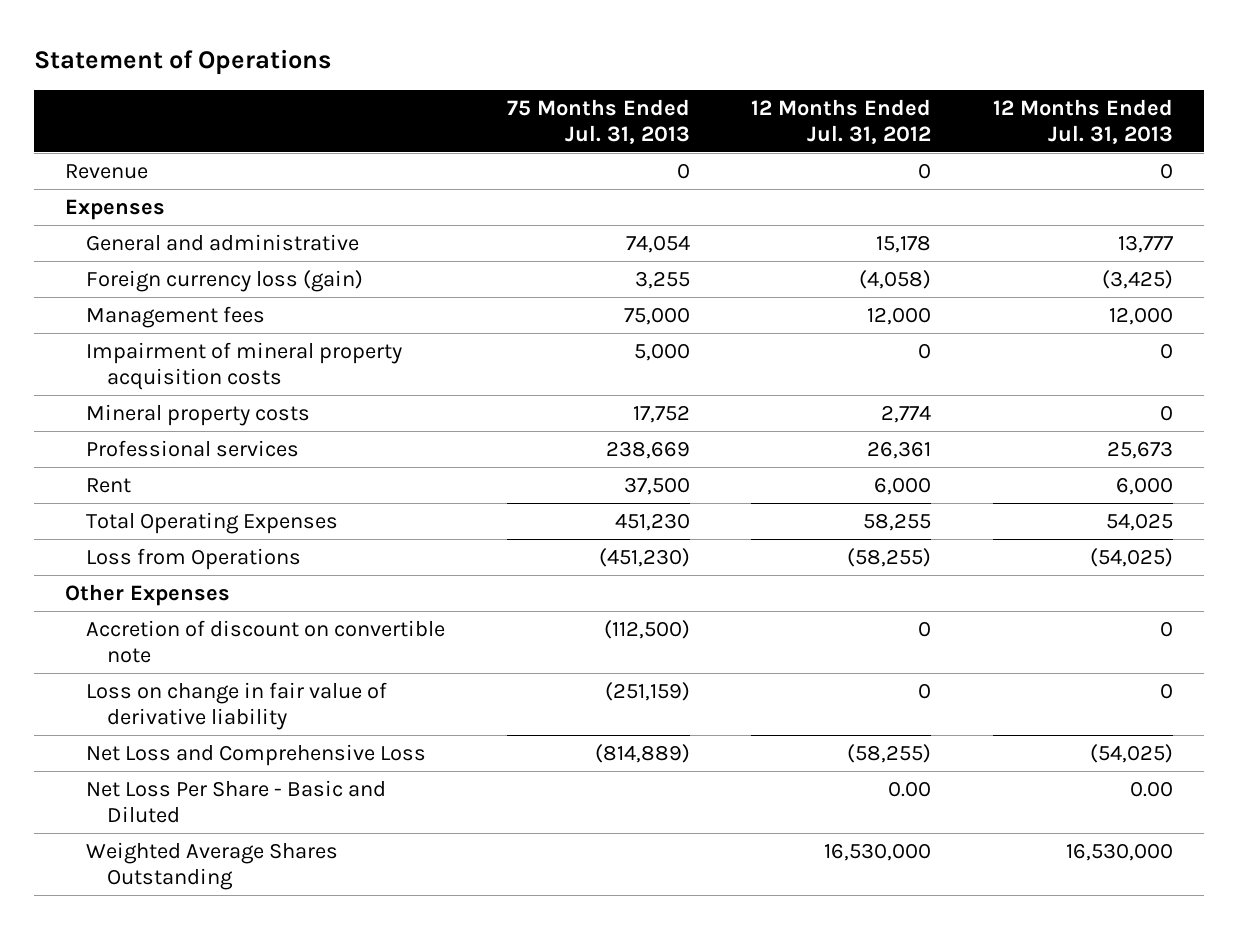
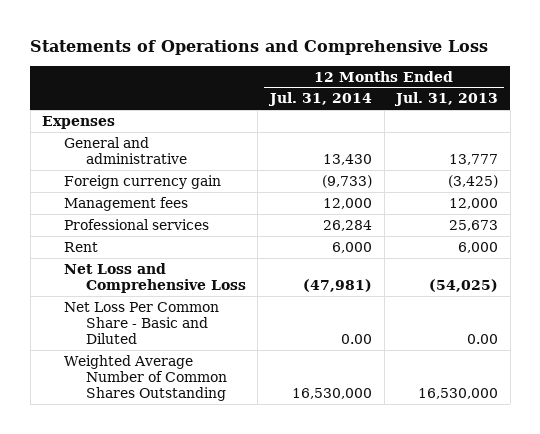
- Statement of Operations
+ Statements of Operations and Comprehensive Loss
- | 75 Months Ended Jul. 31, 2013 | 12 Months Ended Jul. 31, 2012 | 12 Months Ended Jul. 31, 2013
+ | 12 Months Ended Jul. 31, 2014 | 12 Months Ended Jul. 31, 2013
- Revenue | 0 | 0 | 0
- Foreign currency loss (gain) | 3,255 | (4,058) | (3,425)
+ Foreign currency gain | (9,733) | (3,425)
- Impairment of mineral property acquisition costs | 5,000 | 0 | 0
- Mineral property costs | 17,752 | 2,774 | 0
- Total Operating Expenses | 451,230 | 58,255 | 54,025
- Loss from Operations | (451,230) | (58,255) | (54,025)
- Other Expenses
- Accretion of discount on convertible note | (112,500) | 0 | 0
- Loss on change in fair value of derivative liability | (251,159) | 0 | 0
- Net Loss Per Share - Basic and Diluted | | 0.00 | 0.00
- Weighted Average Shares Outstanding | | 16,530,000 | 16,530,000
+ Net Loss Per Common Share - Basic and Diluted | 0.00 | 0.00
+ Weighted Average Number of Common Shares Outstanding | 16,530,000 | 16,530,000

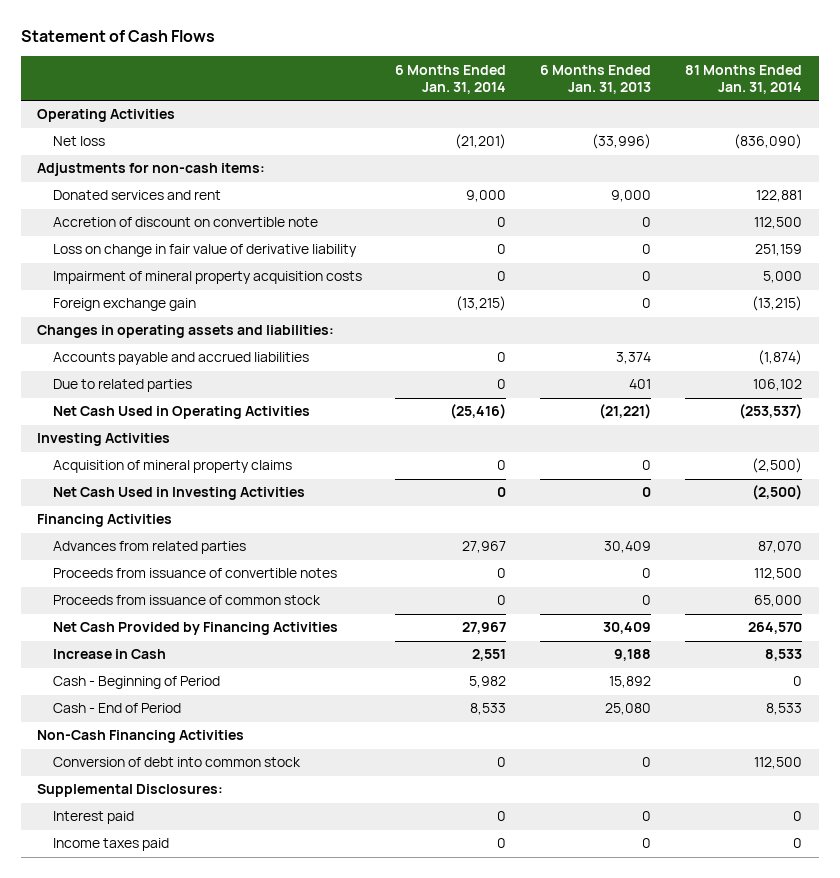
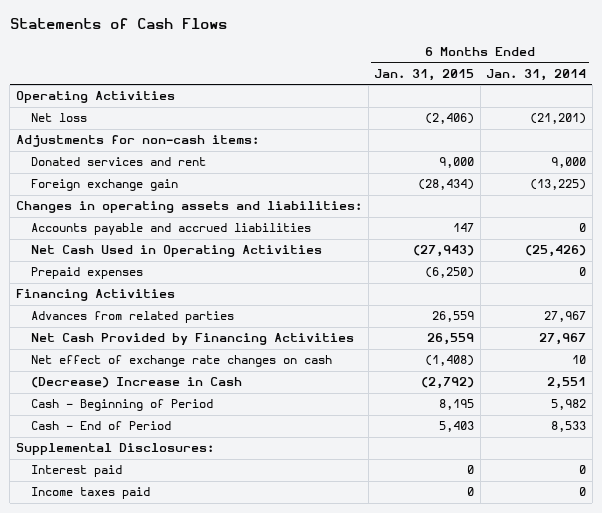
- Statement of Cash Flows
+ Statements of Cash Flows
- | 6 Months Ended Jan. 31, 2014 | 6 Months Ended Jan. 31, 2013 | 81 Months Ended Jan. 31, 2014
+ | 6 Months Ended Jan. 31, 2015 | 6 Months Ended Jan. 31, 2014
- Accretion of discount on convertible note | 0 | 0 | 112,500
- Loss on change in fair value of derivative liability | 0 | 0 | 251,159
- Impairment of mineral property acquisition costs | 0 | 0 | 5,000
- Foreign exchange gain | (13,215) | 0 | (13,215)
+ Foreign exchange gain | (28,434) | (13,225)
- Due to related parties | 0 | 401 | 106,102
- Net Cash Used in Operating Activities | (25,416) | (21,221) | (253,537)
- Investing Activities
- Acquisition of mineral property claims | 0 | 0 | (2,500)
- Net Cash Used in Investing Activities | 0 | 0 | (2,500)
+ Net Cash Used in Operating Activities | (27,943) | (25,426)
+ Prepaid expenses | (6,250) | 0
- Proceeds from issuance of convertible notes | 0 | 0 | 112,500
- Proceeds from issuance of common stock | 0 | 0 | 65,000
- Increase in Cash | 2,551 | 9,188 | 8,533
+ Net effect of exchange rate changes on cash | (1,408) | 10
+ (Decrease) Increase in Cash | (2,792) | 2,551
- Non-Cash Financing Activities
- Conversion of debt into common stock | 0 | 0 | 112,500

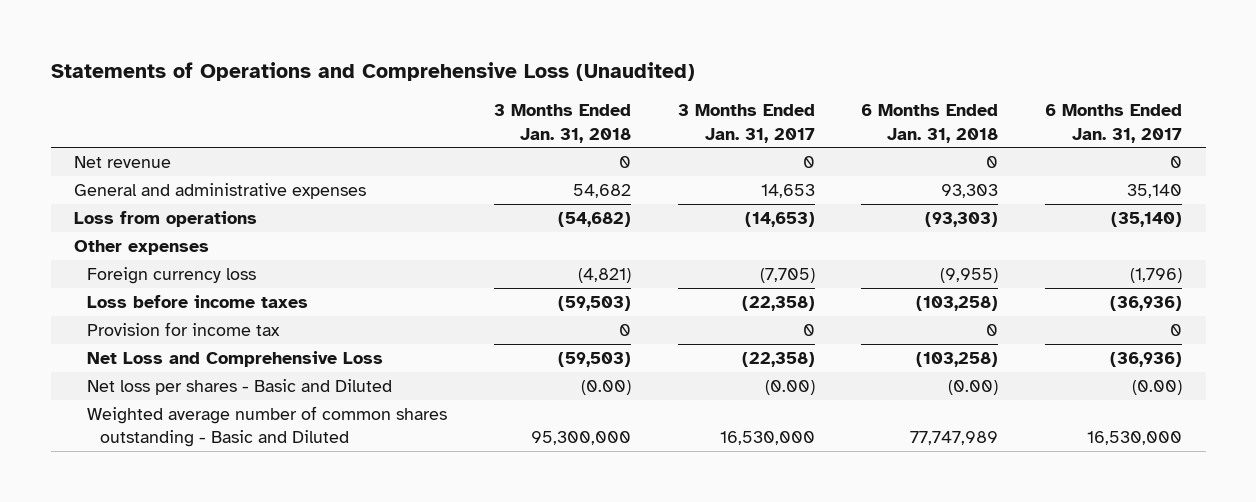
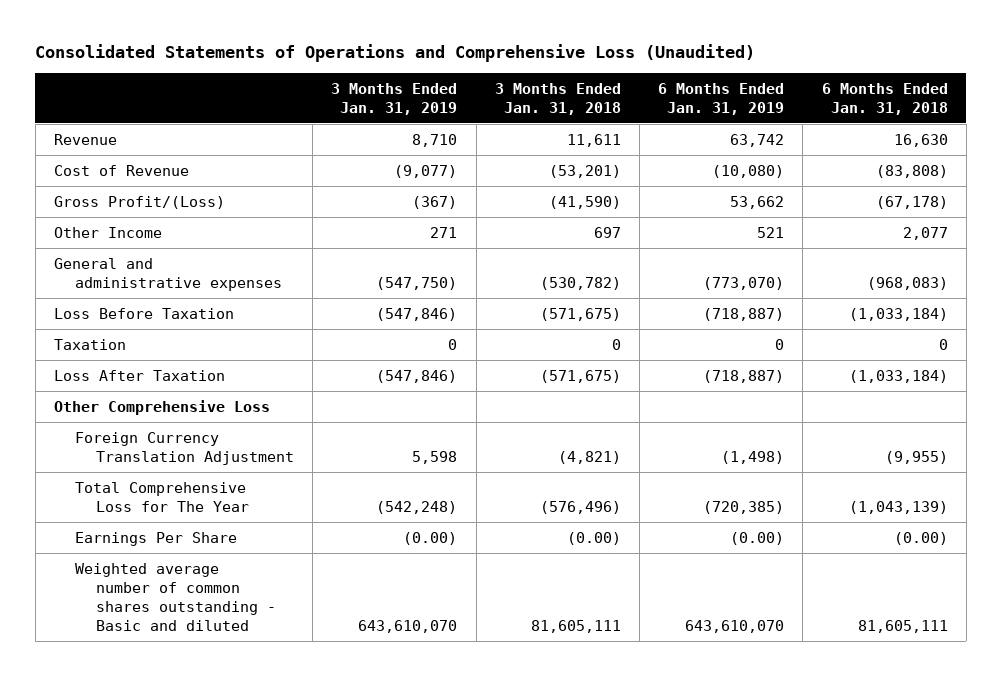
- Statements of Operations and Comprehensive Loss (Unaudited)
+ Consolidated Statements of Operations and Comprehensive Loss (Unaudited)
- | 3 Months Ended Jan. 31, 2018 | 3 Months Ended Jan. 31, 2017 | 6 Months Ended Jan. 31, 2018 | 6 Months Ended Jan. 31, 2017
+ | 3 Months Ended Jan. 31, 2019 | 3 Months Ended Jan. 31, 2018 | 6 Months Ended Jan. 31, 2019 | 6 Months Ended Jan. 31, 2018
- Net revenue | 0 | 0 | 0 | 0
- General and administrative expenses | 54,682 | 14,653 | 93,303 | 35,140
- Loss from operations | (54,682) | (14,653) | (93,303) | (35,140)
- Other expenses
- Foreign currency loss | (4,821) | (7,705) | (9,955) | (1,796)
- Loss before income taxes | (59,503) | (22,358) | (103,258) | (36,936)
- Provision for income tax | 0 | 0 | 0 | 0
- Net Loss and Comprehensive Loss | (59,503) | (22,358) | (103,258) | (36,936)
- Net loss per shares - Basic and Diluted | (0.00) | (0.00) | (0.00) | (0.00)
- Weighted average number of common shares outstanding - Basic and Diluted | 95,300,000 | 16,530,000 | 77,747,989 | 16,530,000
+ Revenue | 8,710 | 11,611 | 63,742 | 16,630
+ Cost of Revenue | (9,077) | (53,201) | (10,080) | (83,808)
+ Gross Profit/(Loss) | (367) | (41,590) | 53,662 | (67,178)
+ Other Income | 271 | 697 | 521 | 2,077
+ General and administrative expenses | (547,750) | (530,782) | (773,070) | (968,083)
+ Loss Before Taxation | (547,846) | (571,675) | (718,887) | (1,033,184)
+ Taxation | 0 | 0 | 0 | 0
+ Loss After Taxation | (547,846) | (571,675) | (718,887) | (1,033,184)
+ Other Comprehensive Loss
+ Foreign Currency Translation Adjustment | 5,598 | (4,821) | (1,498) | (9,955)
+ Total Comprehensive Loss for The Year | (542,248) | (576,496) | (720,385) | (1,043,139)
+ Earnings Per Share | (0.00) | (0.00) | (0.00) | (0.00)
+ Weighted average number of common shares outstanding - Basic and diluted | 643,610,070 | 81,605,111 | 643,610,070 | 81,605,111

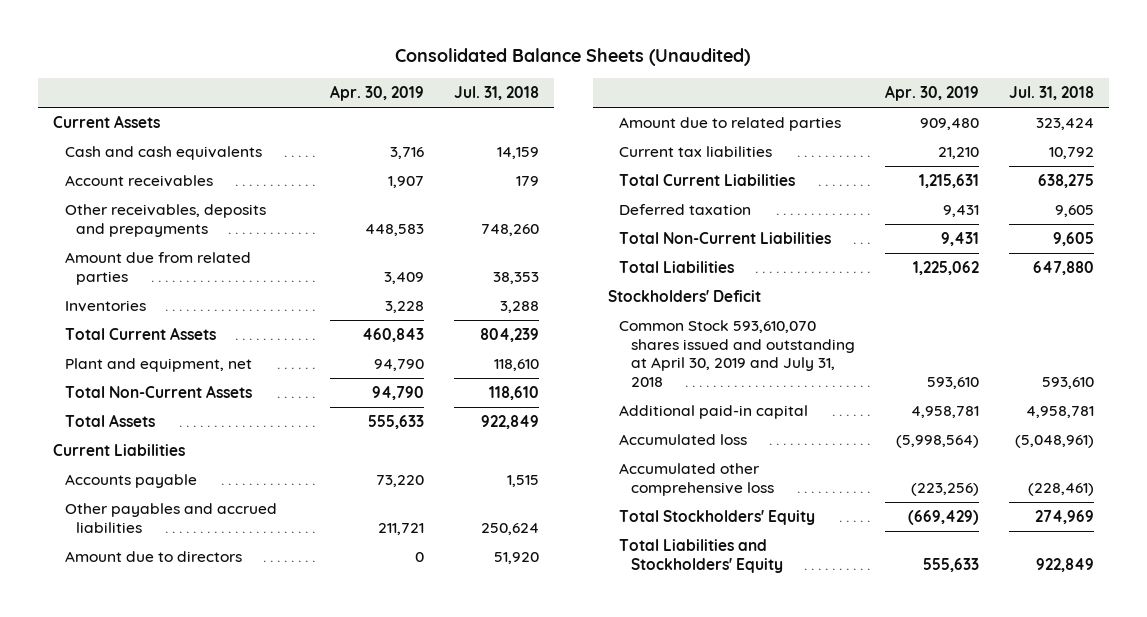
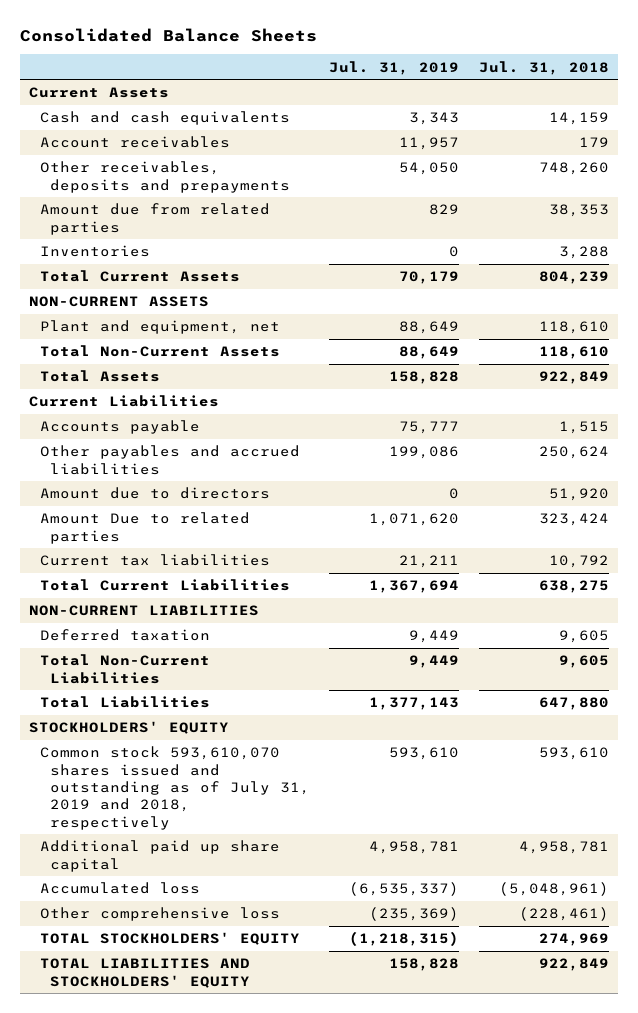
- Consolidated Balance Sheets (Unaudited)
+ Consolidated Balance Sheets
- | Apr. 30, 2019 | Jul. 31, 2018
+ | Jul. 31, 2019 | Jul. 31, 2018
+ NON-CURRENT ASSETS
- Amount due to related parties | 909,480 | 323,424
+ Amount Due to related parties | 1,071,620 | 323,424
+ NON-CURRENT LIABILITIES
- Stockholders' Deficit
- Common Stock 593,610,070 shares issued and outstanding at April 30, 2019 and July 31, 2018 | 593,610 | 593,610
- Additional paid-in capital | 4,958,781 | 4,958,781
+ STOCKHOLDERS' EQUITY
+ Common stock 593,610,070 shares issued and outstanding as of July 31, 2019 and 2018, respectively | 593,610 | 593,610
+ Additional paid up share capital | 4,958,781 | 4,958,781
- Accumulated other comprehensive loss | (223,256) | (228,461)
- Total Stockholders' Equity | (669,429) | 274,969
- Total Liabilities and Stockholders' Equity | 555,633 | 922,849
+ Other comprehensive loss | (235,369) | (228,461)
+ TOTAL STOCKHOLDERS' EQUITY | (1,218,315) | 274,969
+ TOTAL LIABILITIES AND STOCKHOLDERS' EQUITY | 158,828 | 922,849

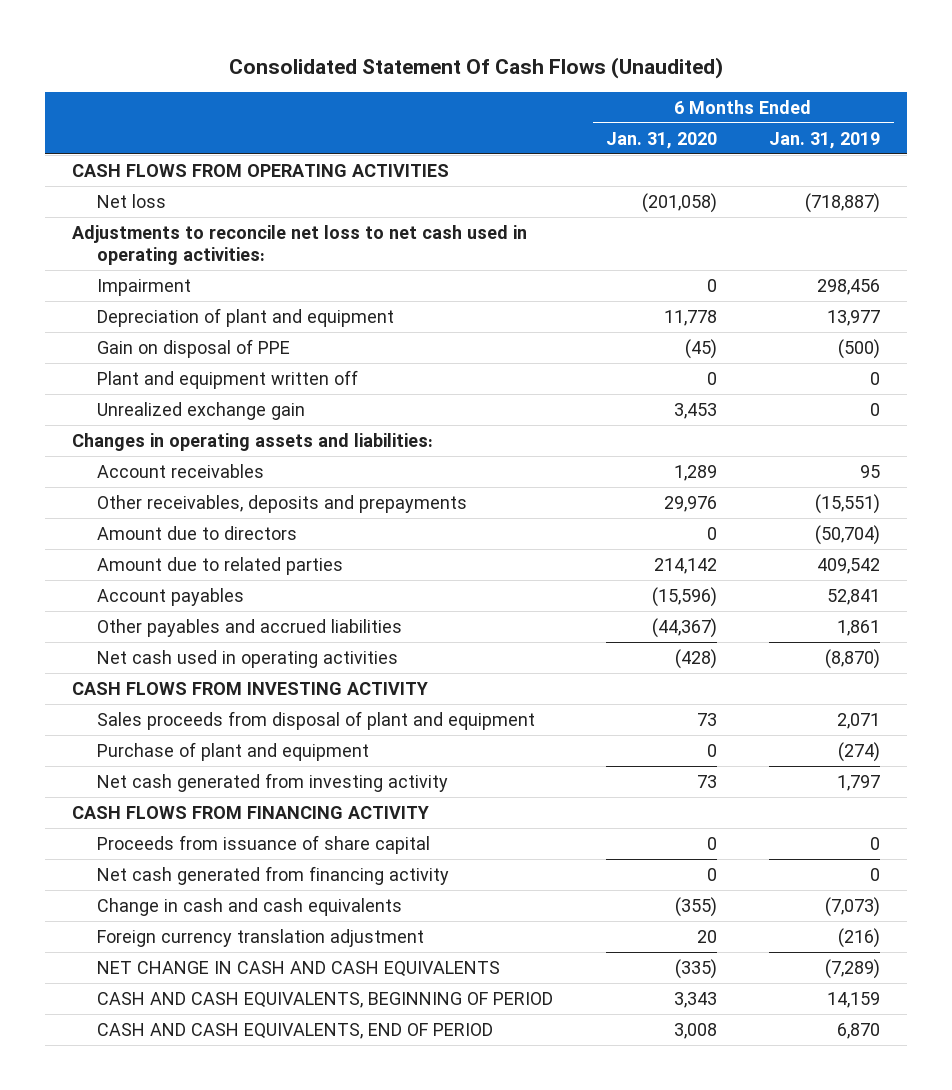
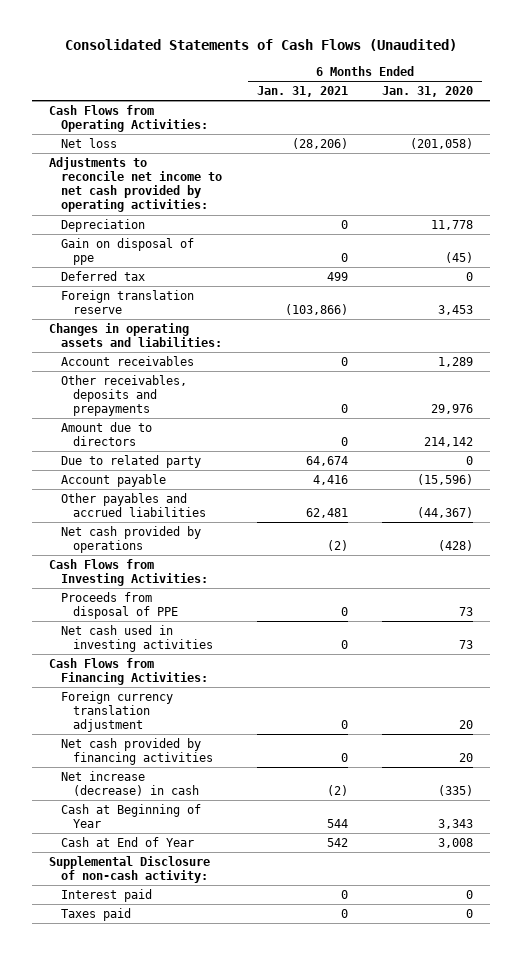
- Consolidated Statement Of Cash Flows (Unaudited)
+ Consolidated Statements of Cash Flows (Unaudited)
- | 6 Months Ended Jan. 31, 2020 | 6 Months Ended Jan. 31, 2019
+ | 6 Months Ended Jan. 31, 2021 | 6 Months Ended Jan. 31, 2020
- CASH FLOWS FROM OPERATING ACTIVITIES
+ Cash Flows from Operating Activities:
- Adjustments to reconcile net loss to net cash used in operating activities:
- Impairment | 0 | 298,456
- Depreciation of plant and equipment | 11,778 | 13,977
- Gain on disposal of PPE | (45) | (500)
- Plant and equipment written off | 0 | 0
- Unrealized exchange gain | 3,453 | 0
+ Adjustments to reconcile net income to net cash provided by operating activities:
+ Depreciation | 0 | 11,778
+ Gain on disposal of ppe | 0 | (45)
+ Deferred tax | 499 | 0
+ Foreign translation reserve | (103,866) | 3,453
- Amount due to directors | 0 | (50,704)
- Amount due to related parties | 214,142 | 409,542
- Account payables | (15,596) | 52,841
+ Amount due to directors | 0 | 214,142
+ Due to related party | 64,674 | 0
+ Account payable | 4,416 | (15,596)
- Net cash used in operating activities | (428) | (8,870)
- CASH FLOWS FROM INVESTING ACTIVITY
- Sales proceeds from disposal of plant and equipment | 73 | 2,071
- Purchase of plant and equipment | 0 | (274)
- Net cash generated from investing activity | 73 | 1,797
- CASH FLOWS FROM FINANCING ACTIVITY
- Proceeds from issuance of share capital | 0 | 0
- Net cash generated from financing activity | 0 | 0
- Change in cash and cash equivalents | (355) | (7,073)
+ Net cash provided by operations | (2) | (428)
+ Cash Flows from Investing Activities:
+ Proceeds from disposal of PPE | 0 | 73
+ Net cash used in investing activities | 0 | 73
+ Cash Flows from Financing Activities:
- NET CHANGE IN CASH AND CASH EQUIVALENTS | (335) | (7,289)
- CASH AND CASH EQUIVALENTS, BEGINNING OF PERIOD | 3,343 | 14,159
- CASH AND CASH EQUIVALENTS, END OF PERIOD | 3,008 | 6,870
+ Net cash provided by financing activities | 0 | 20
+ Net increase (decrease) in cash | (2) | (335)
+ Cash at Beginning of Year | 544 | 3,343
+ Cash at End of Year | 542 | 3,008
+ Supplemental Disclosure of non-cash activity:
+ Interest paid | 0 | 0
+ Taxes paid | 0 | 0

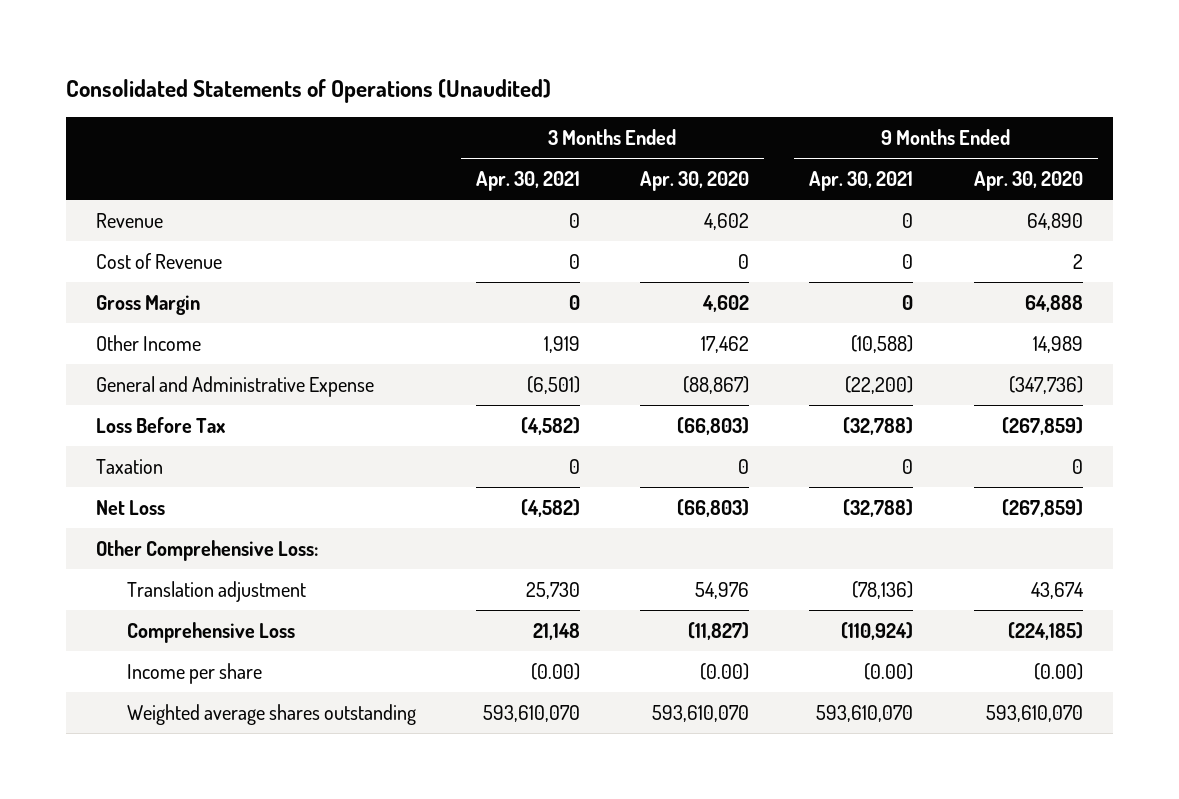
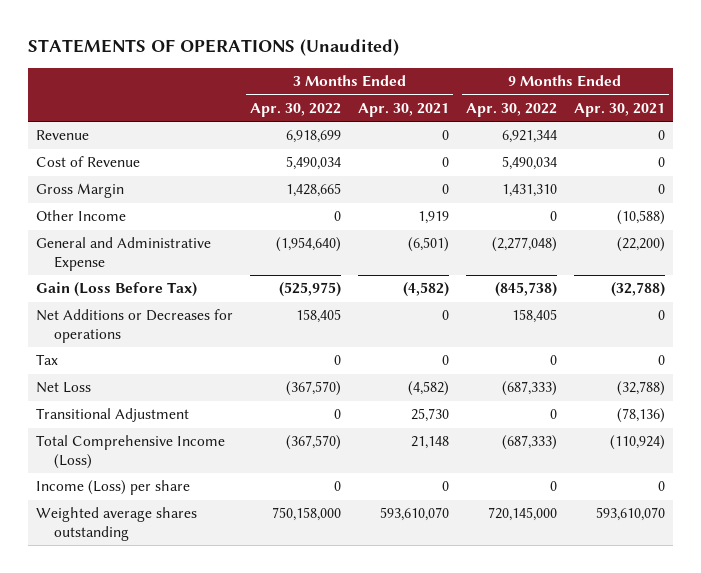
- Consolidated Statements of Operations (Unaudited)
+ STATEMENTS OF OPERATIONS (Unaudited)
- | 3 Months Ended Apr. 30, 2021 | 3 Months Ended Apr. 30, 2020 | 9 Months Ended Apr. 30, 2021 | 9 Months Ended Apr. 30, 2020
+ | 3 Months Ended Apr. 30, 2022 | 3 Months Ended Apr. 30, 2021 | 9 Months Ended Apr. 30, 2022 | 9 Months Ended Apr. 30, 2021
- Loss Before Tax | (4,582) | (66,803) | (32,788) | (267,859)
- Taxation | 0 | 0 | 0 | 0
+ Gain (Loss Before Tax) | (525,975) | (4,582) | (845,738) | (32,788)
+ Net Additions or Decreases for operations | 158,405 | 0 | 158,405 | 0
+ Tax | 0 | 0 | 0 | 0
- Other Comprehensive Loss:
- Translation adjustment | 25,730 | 54,976 | (78,136) | 43,674
- Comprehensive Loss | 21,148 | (11,827) | (110,924) | (224,185)
- Income per share | (0.00) | (0.00) | (0.00) | (0.00)
+ Transitional Adjustment | 0 | 25,730 | 0 | (78,136)
+ Total Comprehensive Income (Loss) | (367,570) | 21,148 | (687,333) | (110,924)
+ Income (Loss) per share | 0 | 0 | 0 | 0

